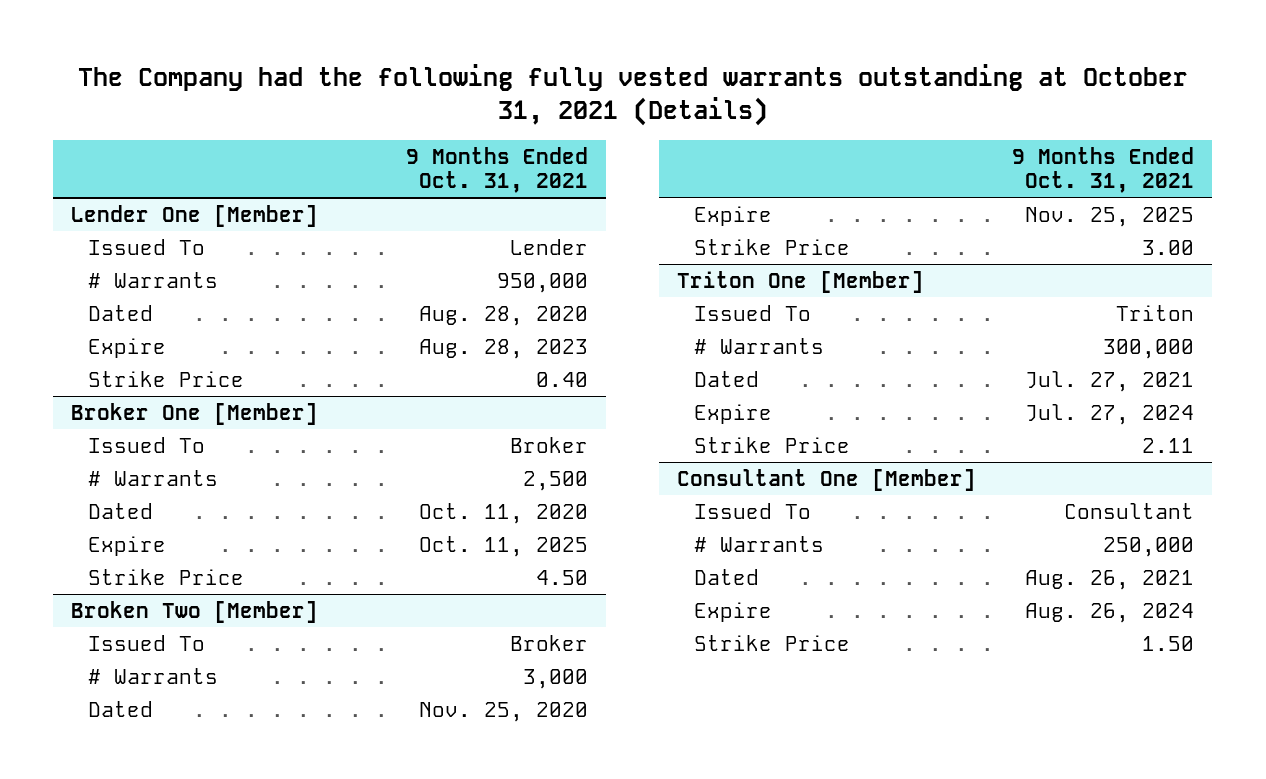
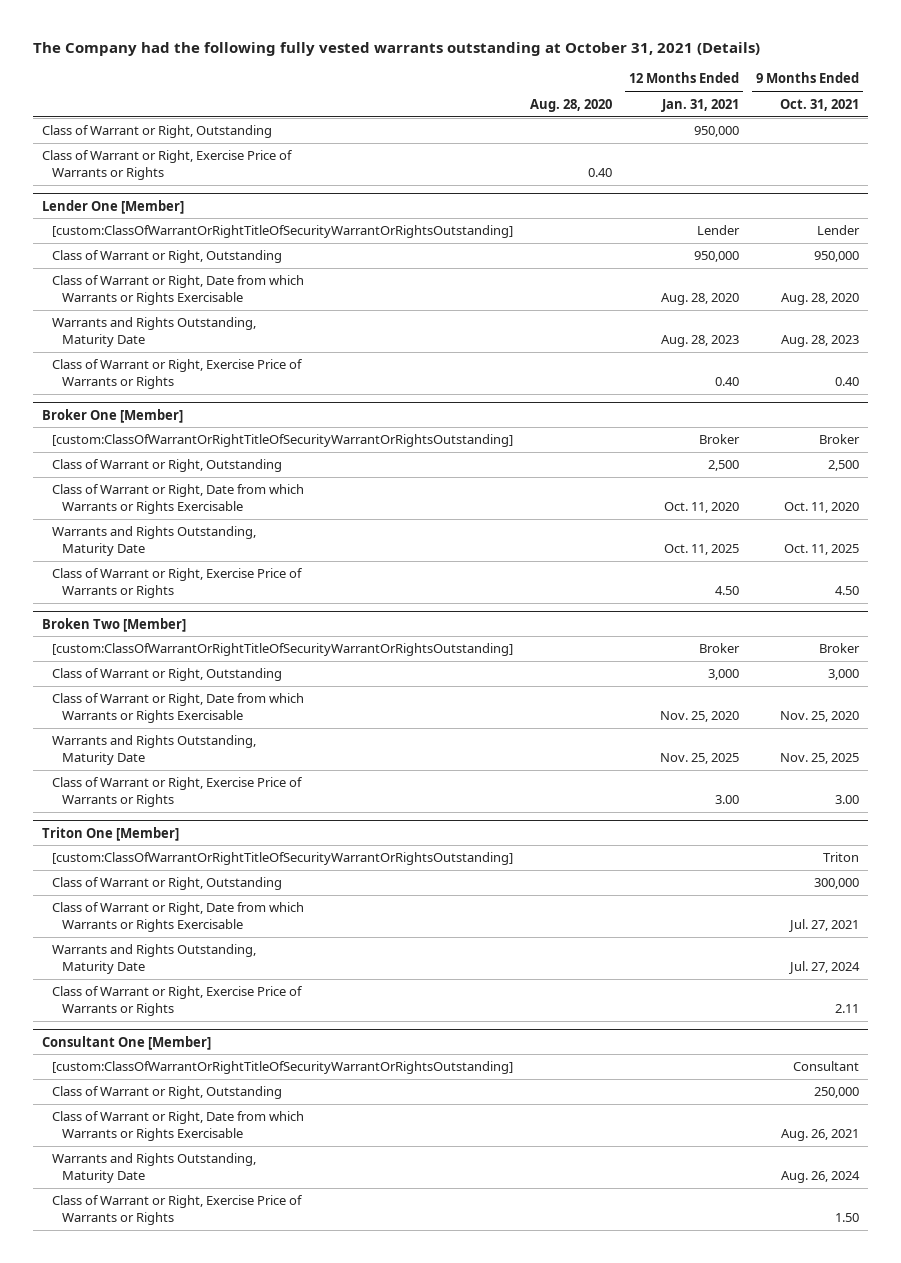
- | 9 Months Ended Oct. 31, 2021
+ | Aug. 28, 2020 | 12 Months Ended Jan. 31, 2021 | 9 Months Ended Oct. 31, 2021
+ Class of Warrant or Right, Outstanding | | 950,000 |
+ Class of Warrant or Right, Exercise Price of Warrants or Rights | 0.40 | |
@ Lender One [Member]
- Issued To | Lender
- # Warrants | 950,000
- Dated | Aug. 28, 2020
- Expire | Aug. 28, 2023
- Strike Price | 0.40
+ [custom:ClassOfWarrantOrRightTitleOfSecurityWarrantOrRightsOutstanding] | | Lender | Lender
+ Class of Warrant or Right, Outstanding | | 950,000 | 950,000
+ Class of Warrant or Right, Date from which Warrants or Rights Exercisable | | Aug. 28, 2020 | Aug. 28, 2020
+ Warrants and Rights Outstanding, Maturity Date | | Aug. 28, 2023 | Aug. 28, 2023
+ Class of Warrant or Right, Exercise Price of Warrants or Rights | | 0.40 | 0.40
@ Broker One [Member]
- Issued To | Broker
- # Warrants | 2,500
- Dated | Oct. 11, 2020
- Expire | Oct. 11, 2025
- Strike Price | 4.50
+ [custom:ClassOfWarrantOrRightTitleOfSecurityWarrantOrRightsOutstanding] | | Broker | Broker
+ Class of Warrant or Right, Outstanding | | 2,500 | 2,500
+ Class of Warrant or Right, Date from which Warrants or Rights Exercisable | | Oct. 11, 2020 | Oct. 11, 2020
+ Warrants and Rights Outstanding, Maturity Date | | Oct. 11, 2025 | Oct. 11, 2025
+ Class of Warrant or Right, Exercise Price of Warrants or Rights | | 4.50 | 4.50
@ Broken Two [Member]
- Issued To | Broker
- # Warrants | 3,000
- Dated | Nov. 25, 2020
- Expire | Nov. 25, 2025
- Strike Price | 3.00
+ [custom:ClassOfWarrantOrRightTitleOfSecurityWarrantOrRightsOutstanding] | | Broker | Broker
+ Class of Warrant or Right, Outstanding | | 3,000 | 3,000
+ Class of Warrant or Right, Date from which Warrants or Rights Exercisable | | Nov. 25, 2020 | Nov. 25, 2020
+ Warrants and Rights Outstanding, Maturity Date | | Nov. 25, 2025 | Nov. 25, 2025
+ Class of Warrant or Right, Exercise Price of Warrants or Rights | | 3.00 | 3.00
@ Triton One [Member]
- Issued To | Triton
- # Warrants | 300,000
- Dated | Jul. 27, 2021
- Expire | Jul. 27, 2024
- Strike Price | 2.11
+ [custom:ClassOfWarrantOrRightTitleOfSecurityWarrantOrRightsOutstanding] | | | Triton
+ Class of Warrant or Right, Outstanding | | | 300,000
+ Class of Warrant or Right, Date from which Warrants or Rights Exercisable | | | Jul. 27, 2021
+ Warrants and Rights Outstanding, Maturity Date | | | Jul. 27, 2024
+ Class of Warrant or Right, Exercise Price of Warrants or Rights | | | 2.11
@ Consultant One [Member]
- Issued To | Consultant
- # Warrants | 250,000
- Dated | Aug. 26, 2021
- Expire | Aug. 26, 2024
- Strike Price | 1.50
+ [custom:ClassOfWarrantOrRightTitleOfSecurityWarrantOrRightsOutstanding] | | | Consultant
+ Class of Warrant or Right, Outstanding | | | 250,000
+ Class of Warrant or Right, Date from which Warrants or Rights Exercisable | | | Aug. 26, 2021
+ Warrants and Rights Outstanding, Maturity Date | | | Aug. 26, 2024
+ Class of Warrant or Right, Exercise Price of Warrants or Rights | | | 1.50

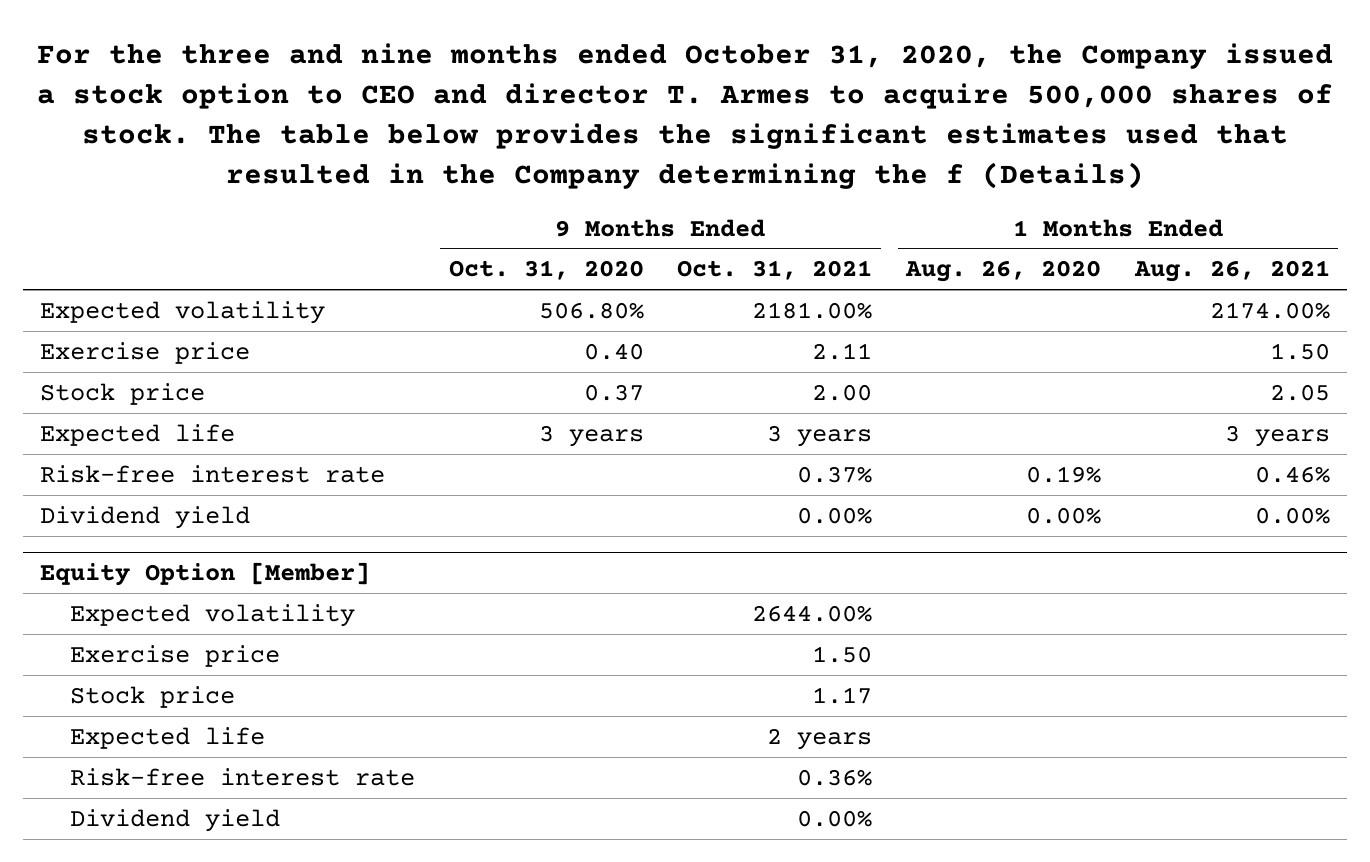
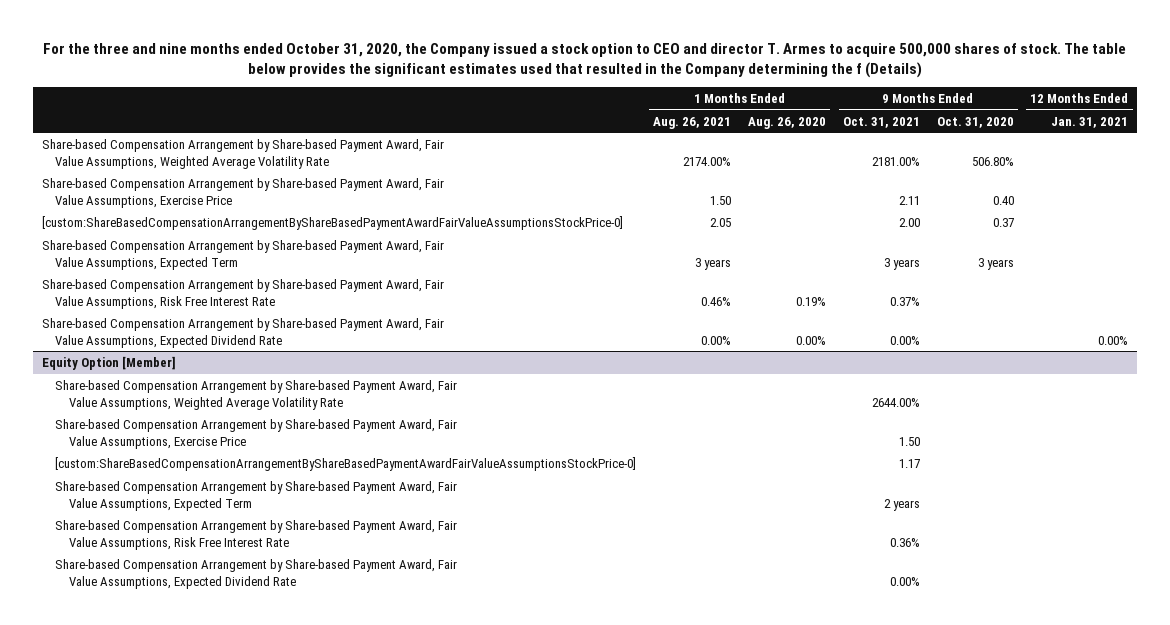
- | 9 Months Ended Oct. 31, 2020 | 9 Months Ended Oct. 31, 2021 | 1 Months Ended Aug. 26, 2020 | 1 Months Ended Aug. 26, 2021
+ | 1 Months Ended Aug. 26, 2021 | 1 Months Ended Aug. 26, 2020 | 9 Months Ended Oct. 31, 2021 | 9 Months Ended Oct. 31, 2020 | 12 Months Ended Jan. 31, 2021
- Expected volatility | 506.80% | 2181.00% | | 2174.00%
- Exercise price | 0.40 | 2.11 | | 1.50
- Stock price | 0.37 | 2.00 | | 2.05
- Expected life | 3 years | 3 years | | 3 years
- Risk-free interest rate | | 0.37% | 0.19% | 0.46%
- Dividend yield | | 0.00% | 0.00% | 0.00%
+ Share-based Compensation Arrangement by Share-based Payment Award, Fair Value Assumptions, Weighted Average Volatility Rate | 2174.00% | | 2181.00% | 506.80% |
+ Share-based Compensation Arrangement by Share-based Payment Award, Fair Value Assumptions, Exercise Price | 1.50 | | 2.11 | 0.40 |
+ [custom:ShareBasedCompensationArrangementByShareBasedPaymentAwardFairValueAssumptionsStockPrice-0] | 2.05 | | 2.00 | 0.37 |
+ Share-based Compensation Arrangement by Share-based Payment Award, Fair Value Assumptions, Expected Term | 3 years | | 3 years | 3 years |
+ Share-based Compensation Arrangement by Share-based Payment Award, Fair Value Assumptions, Risk Free Interest Rate | 0.46% | 0.19% | 0.37% | |
+ Share-based Compensation Arrangement by Share-based Payment Award, Fair Value Assumptions, Expected Dividend Rate | 0.00% | 0.00% | 0.00% | | 0.00%
@ Equity Option [Member]
- Expected volatility | | 2644.00% | |
- Exercise price | | 1.50 | |
- Stock price | | 1.17 | |
- Expected life | | 2 years | |
- Risk-free interest rate | | 0.36% | |
- Dividend yield | | 0.00% | |
+ Share-based Compensation Arrangement by Share-based Payment Award, Fair Value Assumptions, Weighted Average Volatility Rate | | | 2644.00% | |
+ Share-based Compensation Arrangement by Share-based Payment Award, Fair Value Assumptions, Exercise Price | | | 1.50 | |
+ [custom:ShareBasedCompensationArrangementByShareBasedPaymentAwardFairValueAssumptionsStockPrice-0] | | | 1.17 | |
+ Share-based Compensation Arrangement by Share-based Payment Award, Fair Value Assumptions, Expected Term | | | 2 years | |
+ Share-based Compensation Arrangement by Share-based Payment Award, Fair Value Assumptions, Risk Free Interest Rate | | | 0.36% | |
+ Share-based Compensation Arrangement by Share-based Payment Award, Fair Value Assumptions, Expected Dividend Rate | | | 0.00% | |

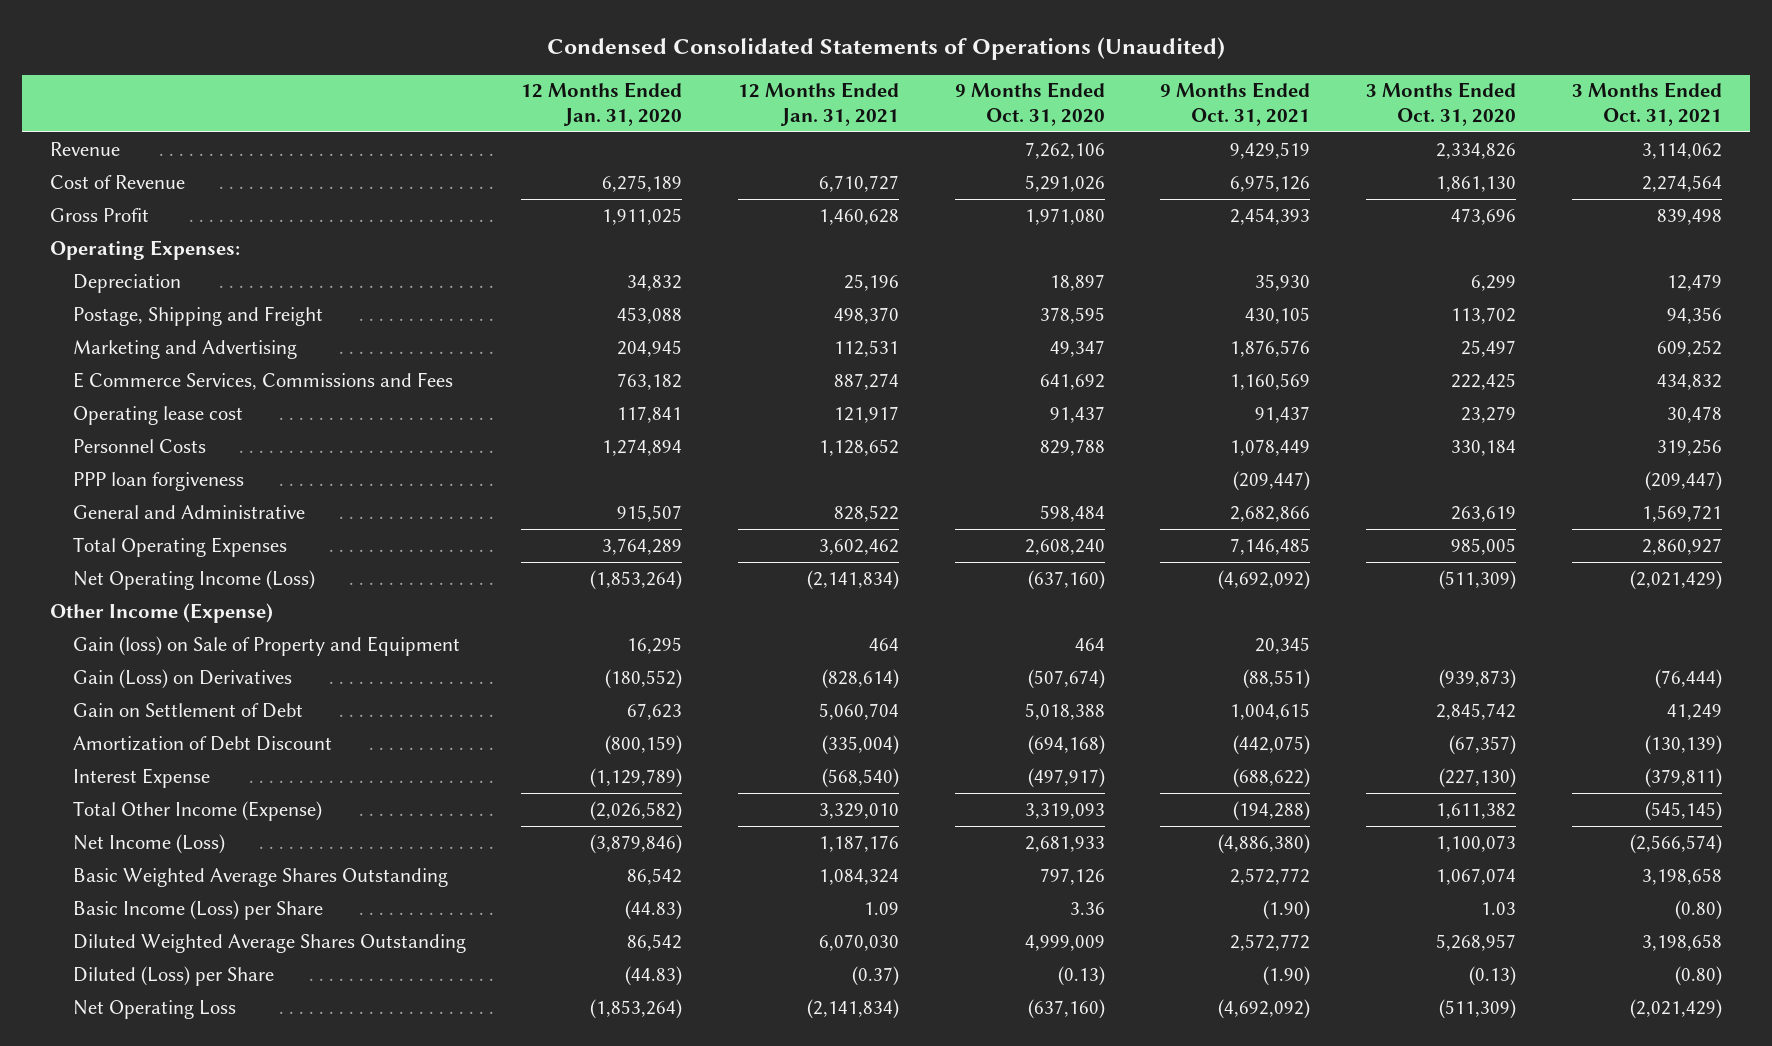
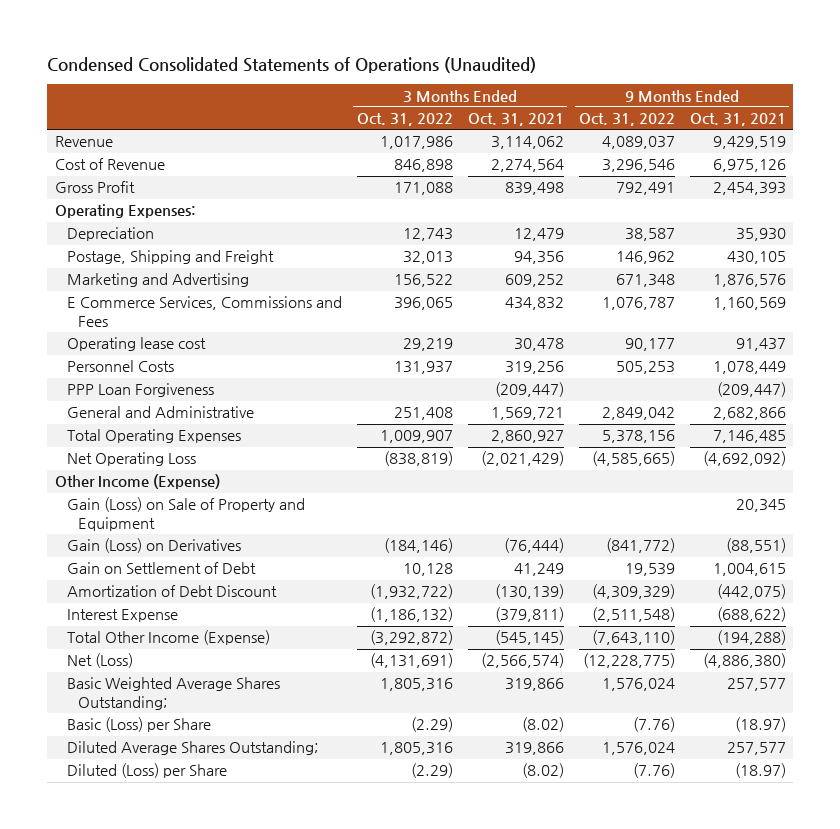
- | 12 Months Ended Jan. 31, 2020 | 12 Months Ended Jan. 31, 2021 | 9 Months Ended Oct. 31, 2020 | 9 Months Ended Oct. 31, 2021 | 3 Months Ended Oct. 31, 2020 | 3 Months Ended Oct. 31, 2021
+ | 3 Months Ended Oct. 31, 2022 | 3 Months Ended Oct. 31, 2021 | 9 Months Ended Oct. 31, 2022 | 9 Months Ended Oct. 31, 2021
- PPP loan forgiveness | | | | (209,447) | | (209,447)
+ PPP Loan Forgiveness | | (209,447) | | (209,447)
- Net Operating Income (Loss) | (1,853,264) | (2,141,834) | (637,160) | (4,692,092) | (511,309) | (2,021,429)
moved up: Net Operating Loss | (838,819) | (2,021,429) | (4,585,665) | (4,692,092)
- Gain (loss) on Sale of Property and Equipment | 16,295 | 464 | 464 | 20,345 | |
+ Gain (Loss) on Sale of Property and Equipment | | | | 20,345
- Net Income (Loss) | (3,879,846) | 1,187,176 | 2,681,933 | (4,886,380) | 1,100,073 | (2,566,574)
- Basic Weighted Average Shares Outstanding | 86,542 | 1,084,324 | 797,126 | 2,572,772 | 1,067,074 | 3,198,658
- Basic Income (Loss) per Share | (44.83) | 1.09 | 3.36 | (1.90) | 1.03 | (0.80)
- Diluted Weighted Average Shares Outstanding | 86,542 | 6,070,030 | 4,999,009 | 2,572,772 | 5,268,957 | 3,198,658
- Diluted (Loss) per Share | (44.83) | (0.37) | (0.13) | (1.90) | (0.13) | (0.80)
+ Net (Loss) | (4,131,691) | (2,566,574) | (12,228,775) | (4,886,380)
+ Basic Weighted Average Shares Outstanding; | 1,805,316 | 319,866 | 1,576,024 | 257,577
+ Basic (Loss) per Share | (2.29) | (8.02) | (7.76) | (18.97)
+ Diluted Average Shares Outstanding; | 1,805,316 | 319,866 | 1,576,024 | 257,577
+ Diluted (Loss) per Share | (2.29) | (8.02) | (7.76) | (18.97)

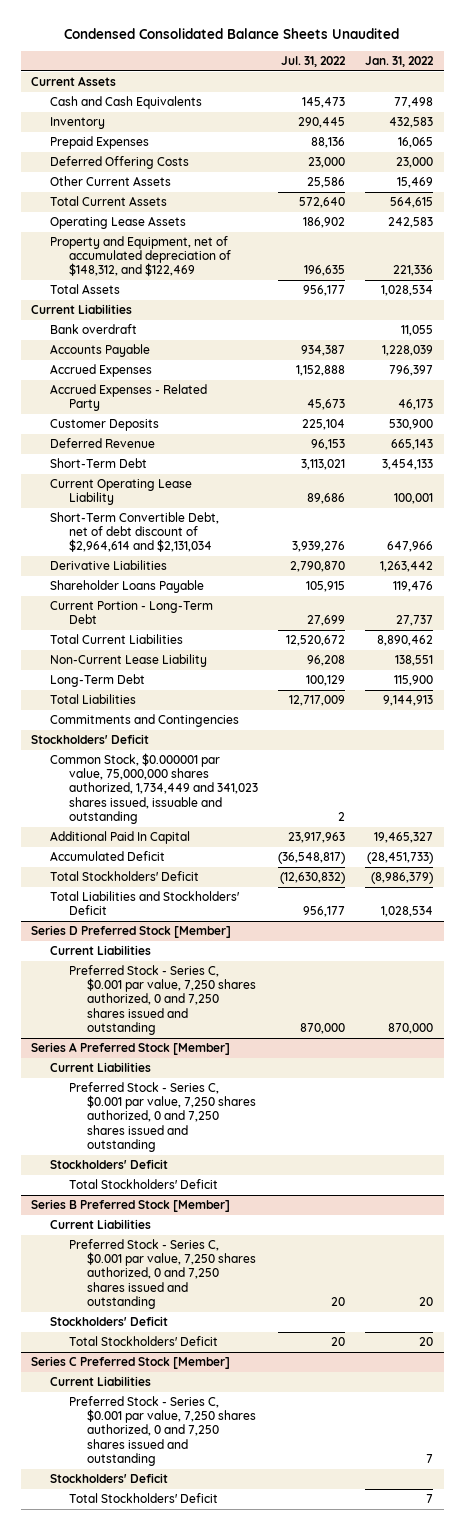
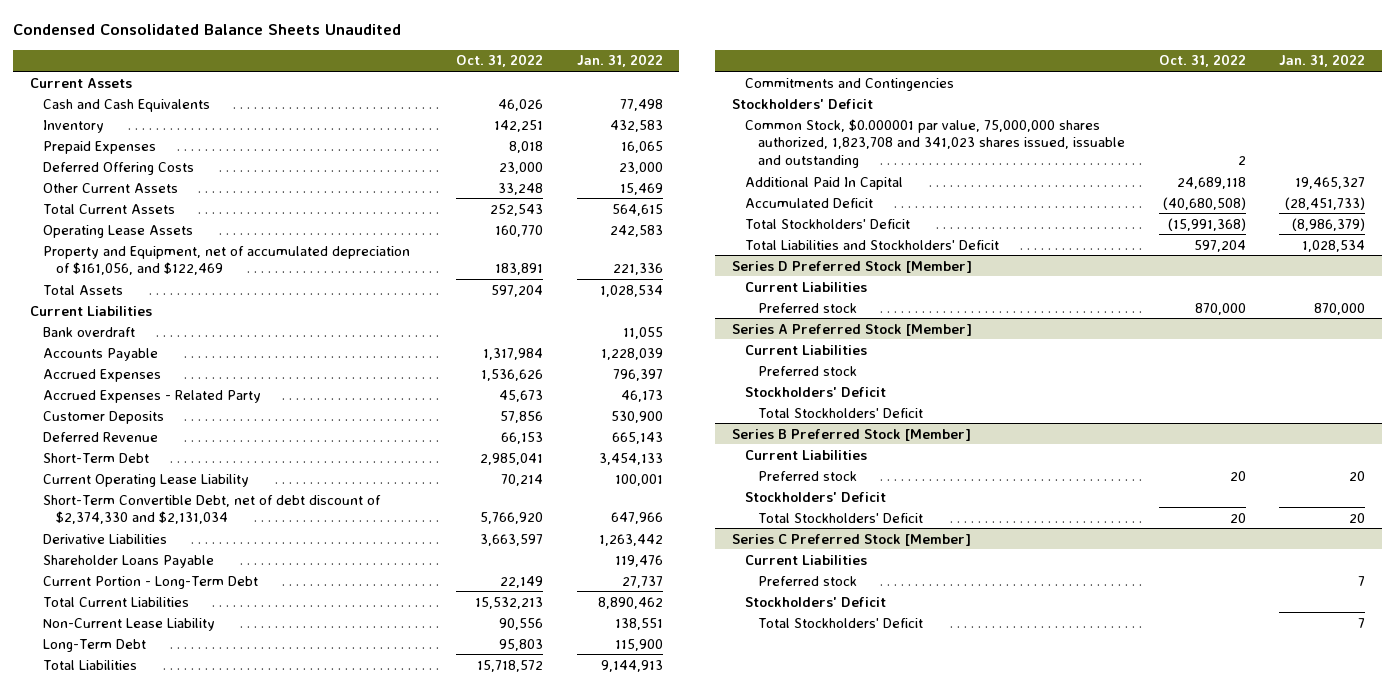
- | Jul. 31, 2022 | Jan. 31, 2022
+ | Oct. 31, 2022 | Jan. 31, 2022
- Property and Equipment, net of accumulated depreciation of $148,312, and $122,469 | 196,635 | 221,336
+ Property and Equipment, net of accumulated depreciation of $161,056, and $122,469 | 183,891 | 221,336
- Short-Term Convertible Debt, net of debt discount of $2,964,614 and $2,131,034 | 3,939,276 | 647,966
+ Short-Term Convertible Debt, net of debt discount of $2,374,330 and $2,131,034 | 5,766,920 | 647,966
- Common Stock, $0.000001 par value, 75,000,000 shares authorized, 1,734,449 and 341,023 shares issued, issuable and outstanding | 2 |
+ Common Stock, $0.000001 par value, 75,000,000 shares authorized, 1,823,708 and 341,023 shares issued, issuable and outstanding | 2 |
@ Series D Preferred Stock [Member]
- Preferred Stock - Series C, $0.001 par value, 7,250 shares authorized, 0 and 7,250 shares issued and outstanding | 870,000 | 870,000
+ Preferred stock | 870,000 | 870,000
@ Series A Preferred Stock [Member]
- Preferred Stock - Series C, $0.001 par value, 7,250 shares authorized, 0 and 7,250 shares issued and outstanding
+ Preferred stock
@ Series B Preferred Stock [Member]
- Preferred Stock - Series C, $0.001 par value, 7,250 shares authorized, 0 and 7,250 shares issued and outstanding | 20 | 20
+ Preferred stock | 20 | 20
@ Series C Preferred Stock [Member]
- Preferred Stock - Series C, $0.001 par value, 7,250 shares authorized, 0 and 7,250 shares issued and outstanding | | 7
+ Preferred stock | | 7

